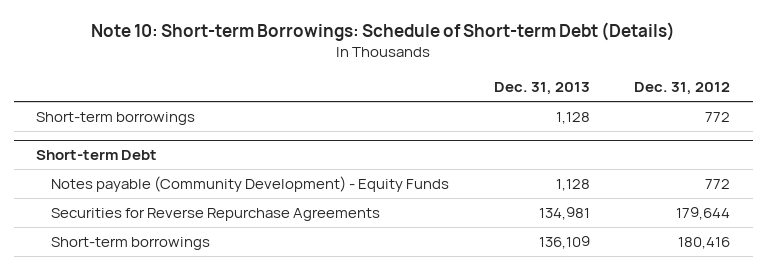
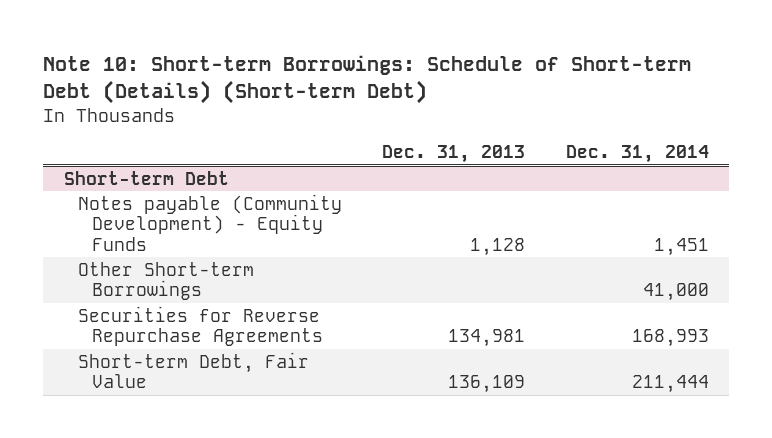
- Note 10: Short-term Borrowings: Schedule of Short-term Debt (Details)
+ Note 10: Short-term Borrowings: Schedule of Short-term Debt (Details) (Short-term Debt)
- | Dec. 31, 2013 | Dec. 31, 2012
+ | Dec. 31, 2013 | Dec. 31, 2014
- Short-term borrowings | 1,128 | 772
@ Short-term Debt
+ Other Short-term Borrowings | | 41,000
- Short-term borrowings | 136,109 | 180,416
+ Short-term Debt, Fair Value | 136,109 | 211,444

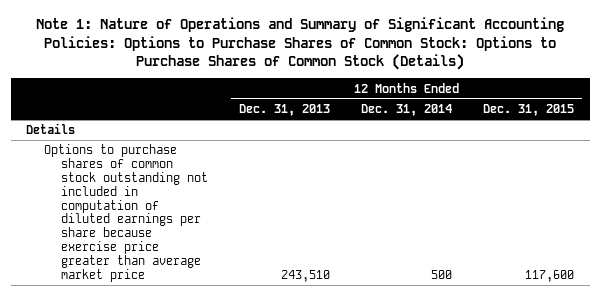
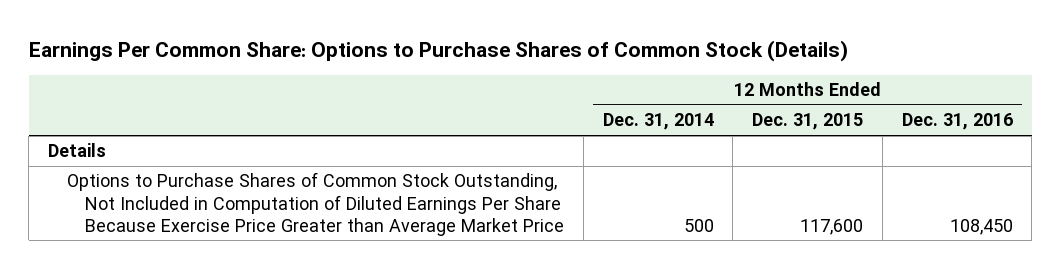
- Note 1: Nature of Operations and Summary of Significant Accounting Policies: Options to Purchase Shares of Common Stock: Options to Purchase Shares of Common Stock (Details)
+ Earnings Per Common Share: Options to Purchase Shares of Common Stock (Details)
- | 12 Months Ended Dec. 31, 2013 | 12 Months Ended Dec. 31, 2014 | 12 Months Ended Dec. 31, 2015
+ | 12 Months Ended Dec. 31, 2014 | 12 Months Ended Dec. 31, 2015 | 12 Months Ended Dec. 31, 2016
- Options to purchase shares of common stock outstanding not included in computation of diluted earnings per share because exercise price greater than average market price | 243,510 | 500 | 117,600
+ Options to Purchase Shares of Common Stock Outstanding, Not Included in Computation of Diluted Earnings Per Share Because Exercise Price Greater than Average Market Price | 500 | 117,600 | 108,450

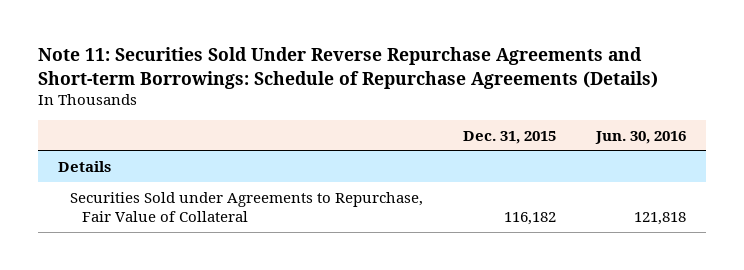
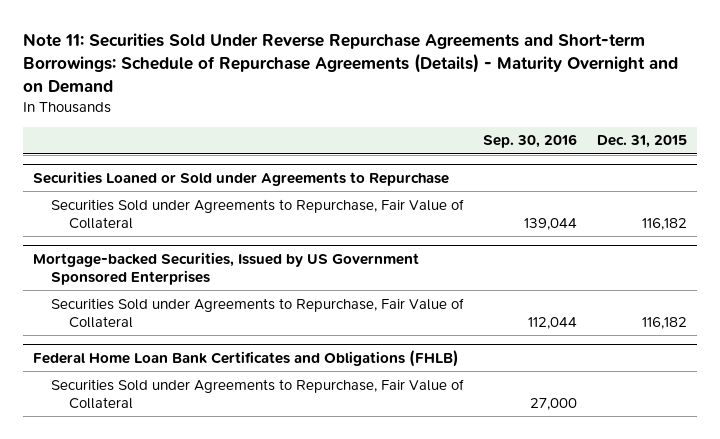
- Note 11: Securities Sold Under Reverse Repurchase Agreements and Short-term Borrowings: Schedule of Repurchase Agreements (Details)
+ Note 11: Securities Sold Under Reverse Repurchase Agreements and Short-term Borrowings: Schedule of Repurchase Agreements (Details) - Maturity Overnight and on Demand
- | Dec. 31, 2015 | Jun. 30, 2016
+ | Sep. 30, 2016 | Dec. 31, 2015
- Details
+ Securities Loaned or Sold under Agreements to Repurchase
+ Mortgage-backed Securities, Issued by US Government Sponsored Enterprises
+ Securities Sold under Agreements to Repurchase, Fair Value of Collateral | 112,044 | 116,182
+ Federal Home Loan Bank Certificates and Obligations (FHLB)
+ Securities Sold under Agreements to Repurchase, Fair Value of Collateral | 27,000 |

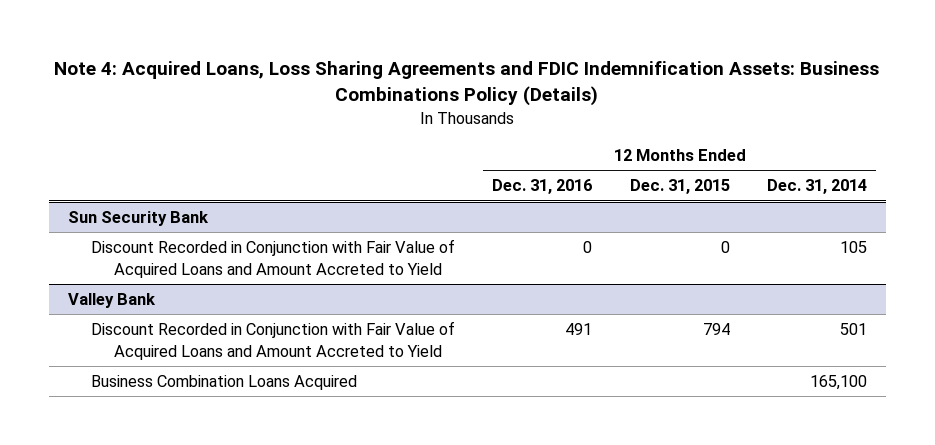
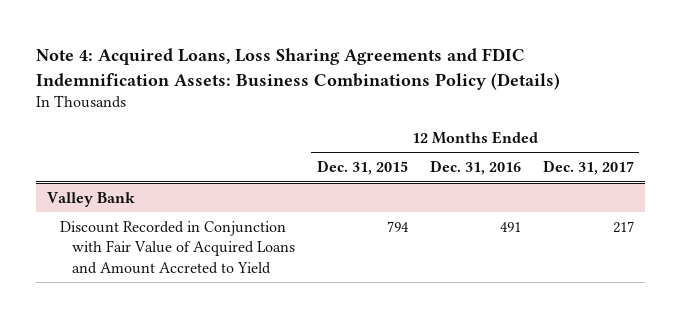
- | 12 Months Ended Dec. 31, 2016 | 12 Months Ended Dec. 31, 2015 | 12 Months Ended Dec. 31, 2014
+ | 12 Months Ended Dec. 31, 2015 | 12 Months Ended Dec. 31, 2016 | 12 Months Ended Dec. 31, 2017
- Sun Security Bank
- Discount Recorded in Conjunction with Fair Value of Acquired Loans and Amount Accreted to Yield | 0 | 0 | 105
@ Valley Bank
- Business Combination Loans Acquired | | | 165,100

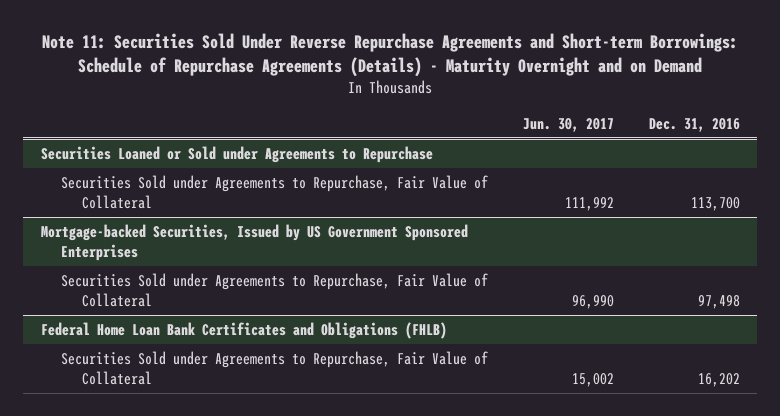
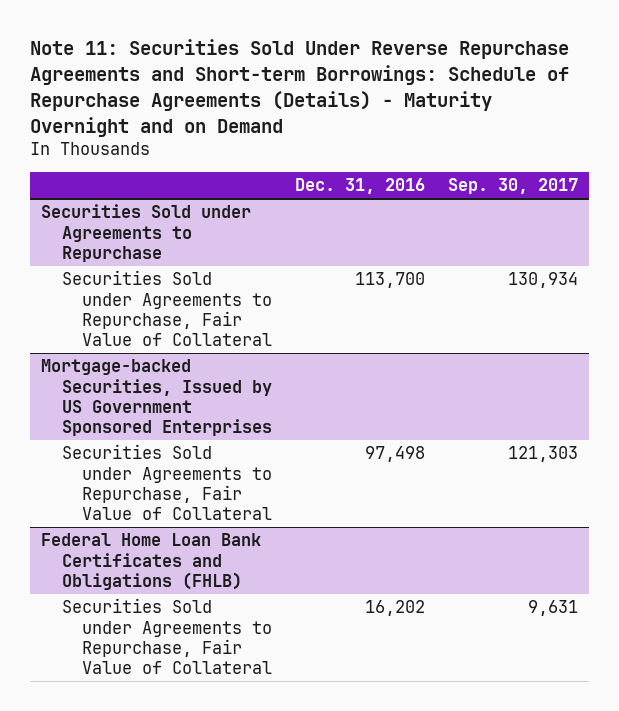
- | Jun. 30, 2017 | Dec. 31, 2016
+ | Dec. 31, 2016 | Sep. 30, 2017
- Securities Loaned or Sold under Agreements to Repurchase
+ Securities Sold under Agreements to Repurchase

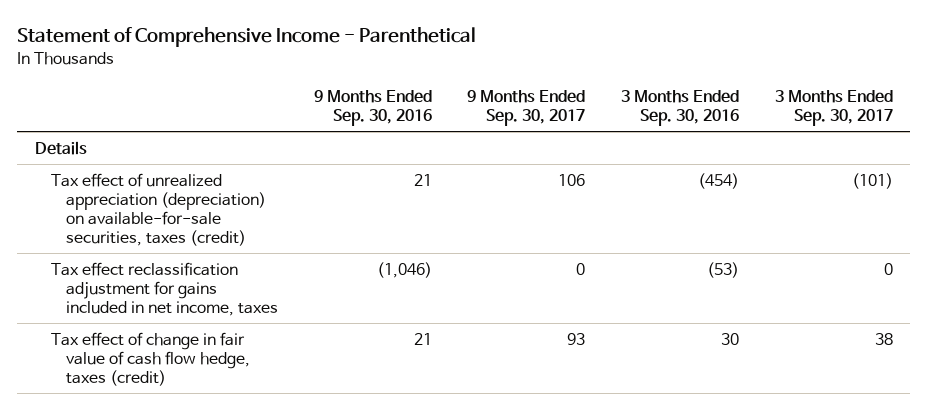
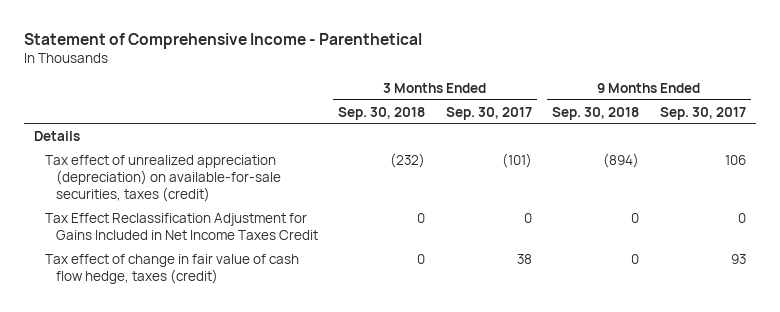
- | 9 Months Ended Sep. 30, 2016 | 9 Months Ended Sep. 30, 2017 | 3 Months Ended Sep. 30, 2016 | 3 Months Ended Sep. 30, 2017
+ | 3 Months Ended Sep. 30, 2018 | 3 Months Ended Sep. 30, 2017 | 9 Months Ended Sep. 30, 2018 | 9 Months Ended Sep. 30, 2017
- Tax effect reclassification adjustment for gains included in net income, taxes | (1,046) | 0 | (53) | 0
+ Tax Effect Reclassification Adjustment for Gains Included in Net Income Taxes Credit | 0 | 0 | 0 | 0

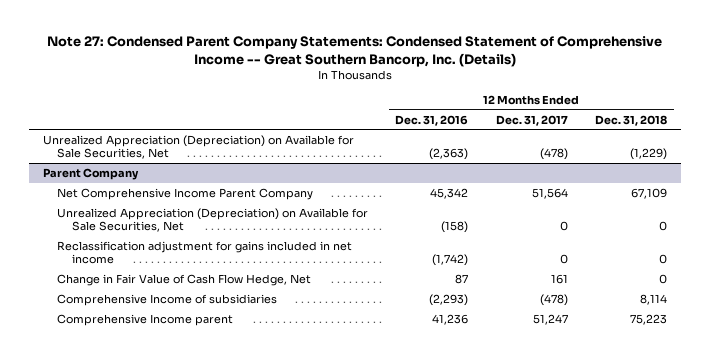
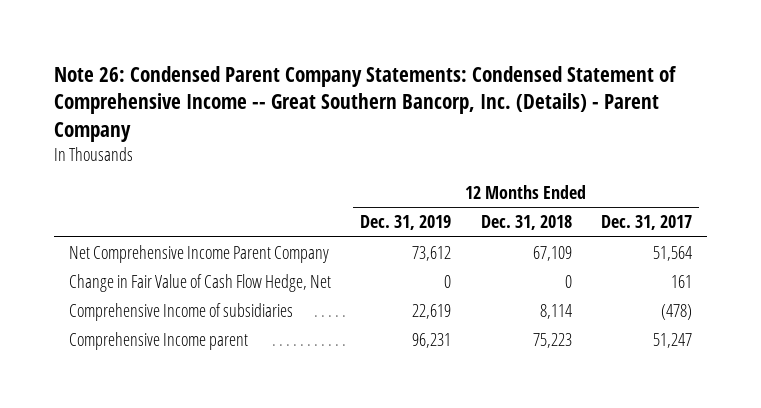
- Note 27: Condensed Parent Company Statements: Condensed Statement of Comprehensive Income -- Great Southern Bancorp, Inc. (Details)
+ Note 26: Condensed Parent Company Statements: Condensed Statement of Comprehensive Income -- Great Southern Bancorp, Inc. (Details) - Parent Company
- | 12 Months Ended Dec. 31, 2016 | 12 Months Ended Dec. 31, 2017 | 12 Months Ended Dec. 31, 2018
+ | 12 Months Ended Dec. 31, 2019 | 12 Months Ended Dec. 31, 2018 | 12 Months Ended Dec. 31, 2017
- Unrealized Appreciation (Depreciation) on Available for Sale Securities, Net | (2,363) | (478) | (1,229)
- Parent Company
- Unrealized Appreciation (Depreciation) on Available for Sale Securities, Net | (158) | 0 | 0
- Reclassification adjustment for gains included in net income | (1,742) | 0 | 0

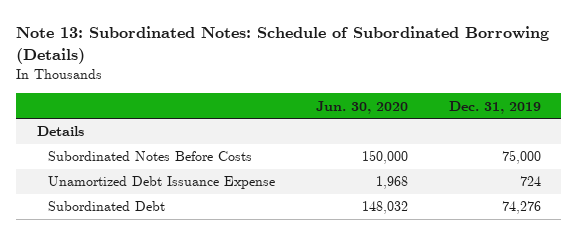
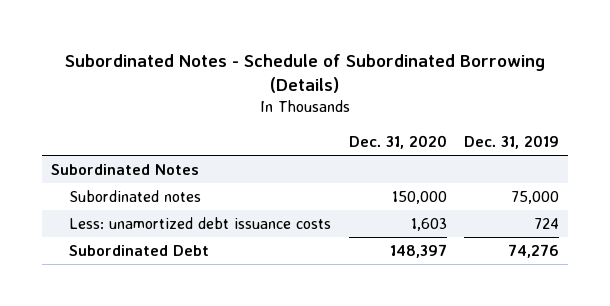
- Note 13: Subordinated Notes: Schedule of Subordinated Borrowing (Details)
+ Subordinated Notes - Schedule of Subordinated Borrowing (Details)
- | Jun. 30, 2020 | Dec. 31, 2019
+ | Dec. 31, 2020 | Dec. 31, 2019
- Details
- Subordinated Notes Before Costs | 150,000 | 75,000
- Unamortized Debt Issuance Expense | 1,968 | 724
+ Subordinated Notes
+ Subordinated notes | 150,000 | 75,000
+ Less: unamortized debt issuance costs | 1,603 | 724

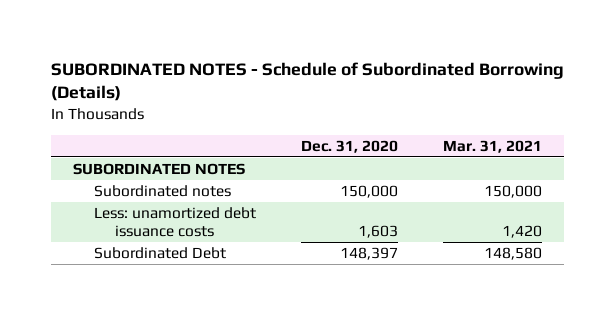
- Subordinated Notes - Schedule of Subordinated Borrowing (Details)
+ SUBORDINATED NOTES - Schedule of Subordinated Borrowing (Details)
- | Dec. 31, 2020 | Dec. 31, 2019
+ | Dec. 31, 2020 | Mar. 31, 2021
- Subordinated Notes
+ SUBORDINATED NOTES

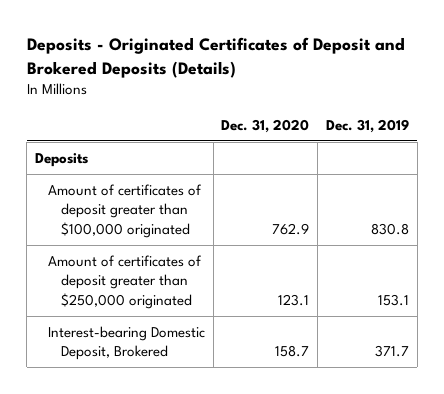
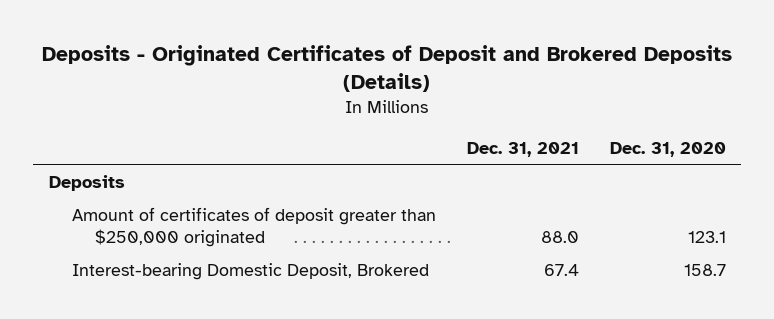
- | Dec. 31, 2020 | Dec. 31, 2019
+ | Dec. 31, 2021 | Dec. 31, 2020
- Amount of certificates of deposit greater than $100,000 originated | 762.9 | 830.8

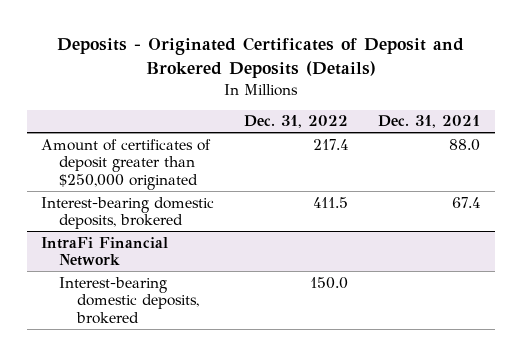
- | Dec. 31, 2021 | Dec. 31, 2020
+ | Dec. 31, 2022 | Dec. 31, 2021
- Deposits
- Interest-bearing Domestic Deposit, Brokered | 67.4 | 158.7
+ Interest-bearing domestic deposits, brokered | 411.5 | 67.4
+ IntraFi Financial Network
+ Interest-bearing domestic deposits, brokered | 150.0 |

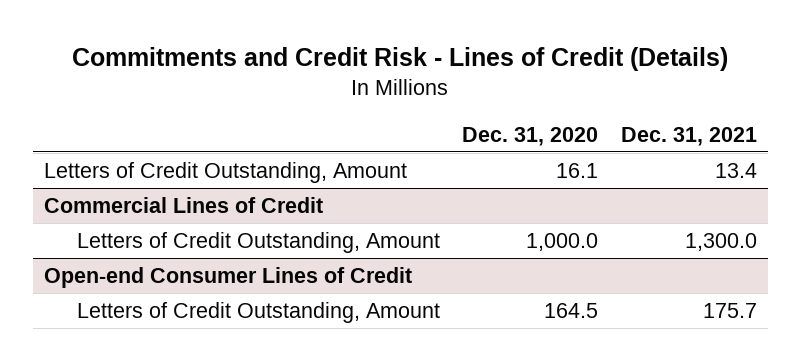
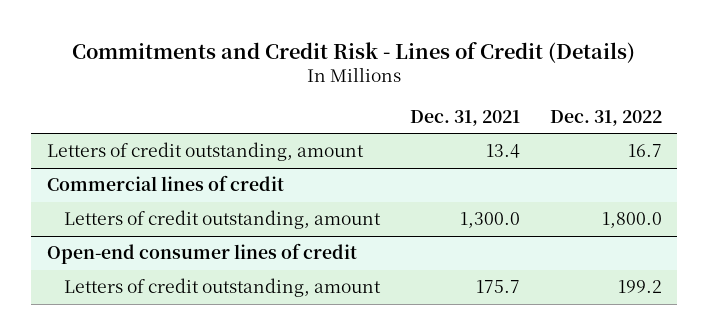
- | Dec. 31, 2020 | Dec. 31, 2021
+ | Dec. 31, 2021 | Dec. 31, 2022
- Letters of Credit Outstanding, Amount | 16.1 | 13.4
- Commercial Lines of Credit
- Letters of Credit Outstanding, Amount | 1,000.0 | 1,300.0
- Open-end Consumer Lines of Credit
- Letters of Credit Outstanding, Amount | 164.5 | 175.7
+ Letters of credit outstanding, amount | 13.4 | 16.7
+ Commercial lines of credit
+ Letters of credit outstanding, amount | 1,300.0 | 1,800.0
+ Open-end consumer lines of credit
+ Letters of credit outstanding, amount | 175.7 | 199.2

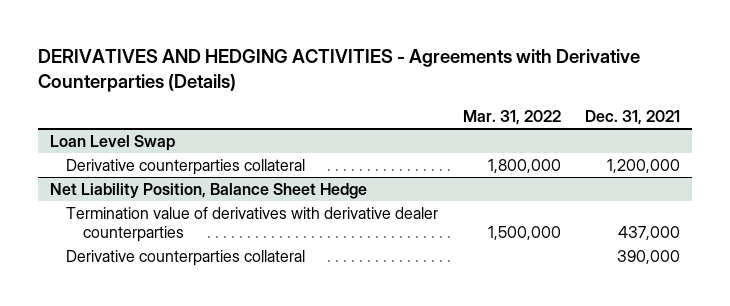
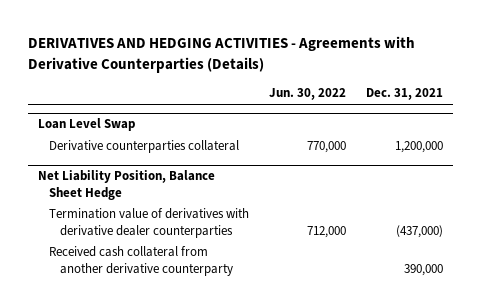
- | Mar. 31, 2022 | Dec. 31, 2021
+ | Jun. 30, 2022 | Dec. 31, 2021
@ Net Liability Position, Balance Sheet Hedge
- Termination value of derivatives with derivative dealer counterparties | 1,500,000 | 437,000
- Derivative counterparties collateral | | 390,000
+ Termination value of derivatives with derivative dealer counterparties | 712,000 | (437,000)
+ Received cash collateral from another derivative counterparty | | 390,000

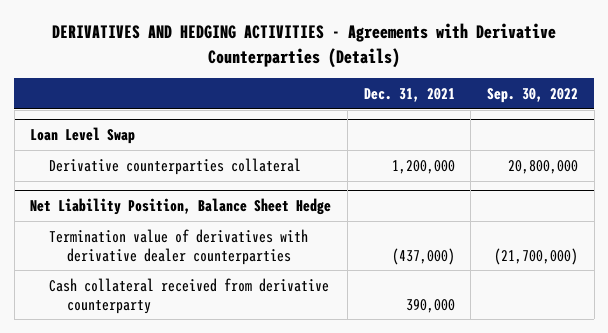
- | Jun. 30, 2022 | Dec. 31, 2021
+ | Dec. 31, 2021 | Sep. 30, 2022
@ Net Liability Position, Balance Sheet Hedge
- Received cash collateral from another derivative counterparty | | 390,000
+ Cash collateral received from derivative counterparty | 390,000 |

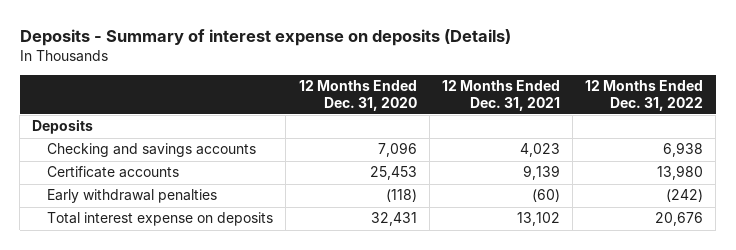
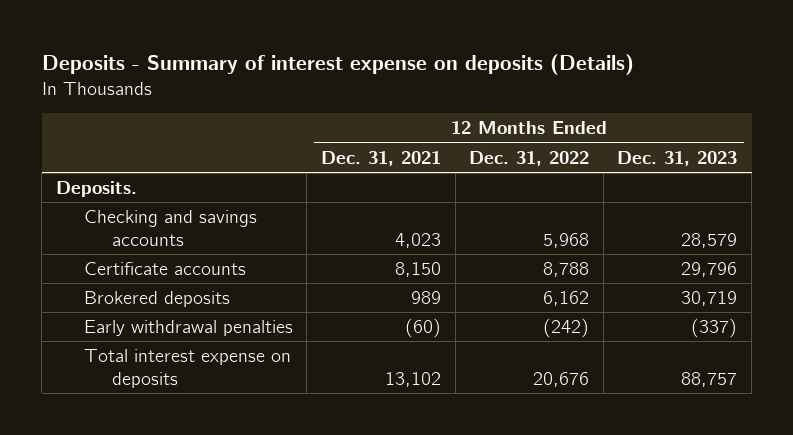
- | 12 Months Ended Dec. 31, 2020 | 12 Months Ended Dec. 31, 2021 | 12 Months Ended Dec. 31, 2022
+ | 12 Months Ended Dec. 31, 2021 | 12 Months Ended Dec. 31, 2022 | 12 Months Ended Dec. 31, 2023
- Deposits
- Checking and savings accounts | 7,096 | 4,023 | 6,938
- Certificate accounts | 25,453 | 9,139 | 13,980
+ Deposits.
+ Checking and savings accounts | 4,023 | 5,968 | 28,579
+ Certificate accounts | 8,150 | 8,788 | 29,796
+ Brokered deposits | 989 | 6,162 | 30,719

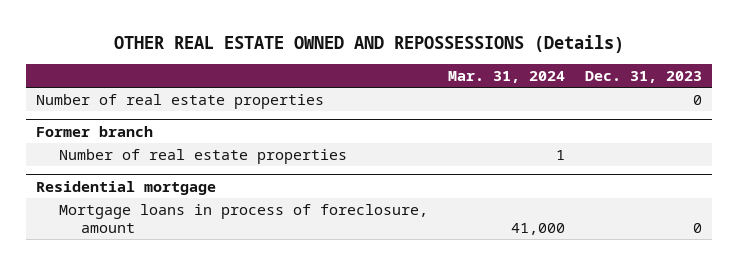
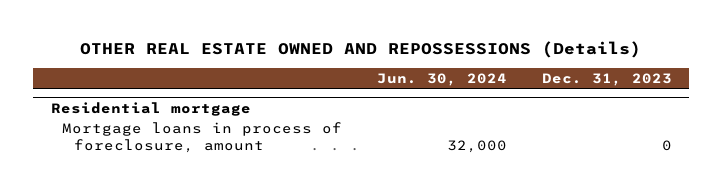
- | Mar. 31, 2024 | Dec. 31, 2023
+ | Jun. 30, 2024 | Dec. 31, 2023
- Number of real estate properties | | 0
- Former branch
- Number of real estate properties | 1 |

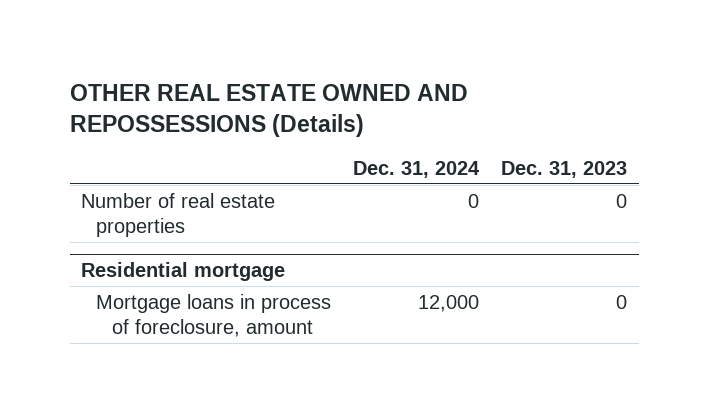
- | Jun. 30, 2024 | Dec. 31, 2023
+ | Dec. 31, 2024 | Dec. 31, 2023
+ Number of real estate properties | 0 | 0

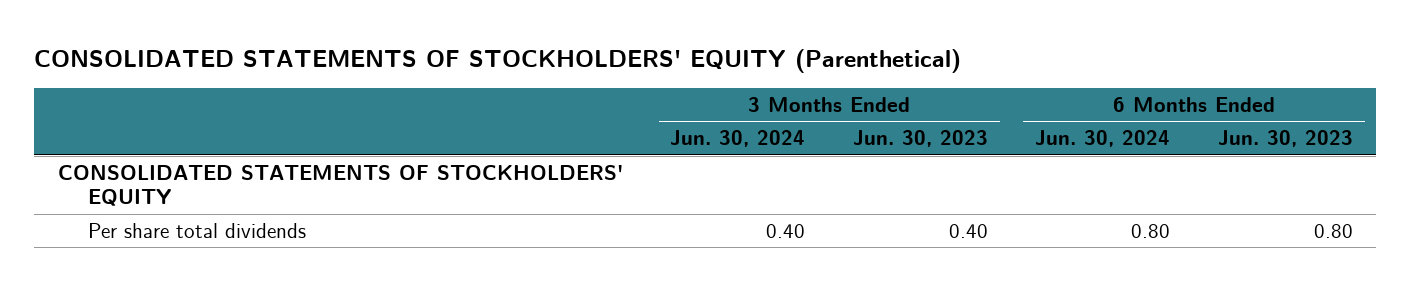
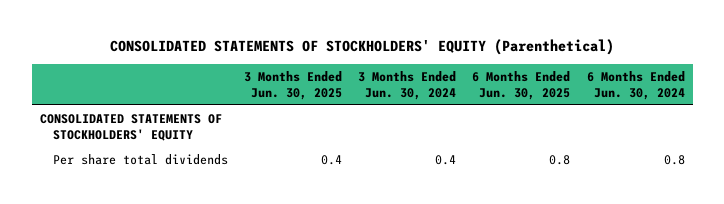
- | 3 Months Ended Jun. 30, 2024 | 3 Months Ended Jun. 30, 2023 | 6 Months Ended Jun. 30, 2024 | 6 Months Ended Jun. 30, 2023
+ | 3 Months Ended Jun. 30, 2025 | 3 Months Ended Jun. 30, 2024 | 6 Months Ended Jun. 30, 2025 | 6 Months Ended Jun. 30, 2024
- Per share total dividends | 0.40 | 0.40 | 0.80 | 0.80
+ Per share total dividends | 0.4 | 0.4 | 0.8 | 0.8

